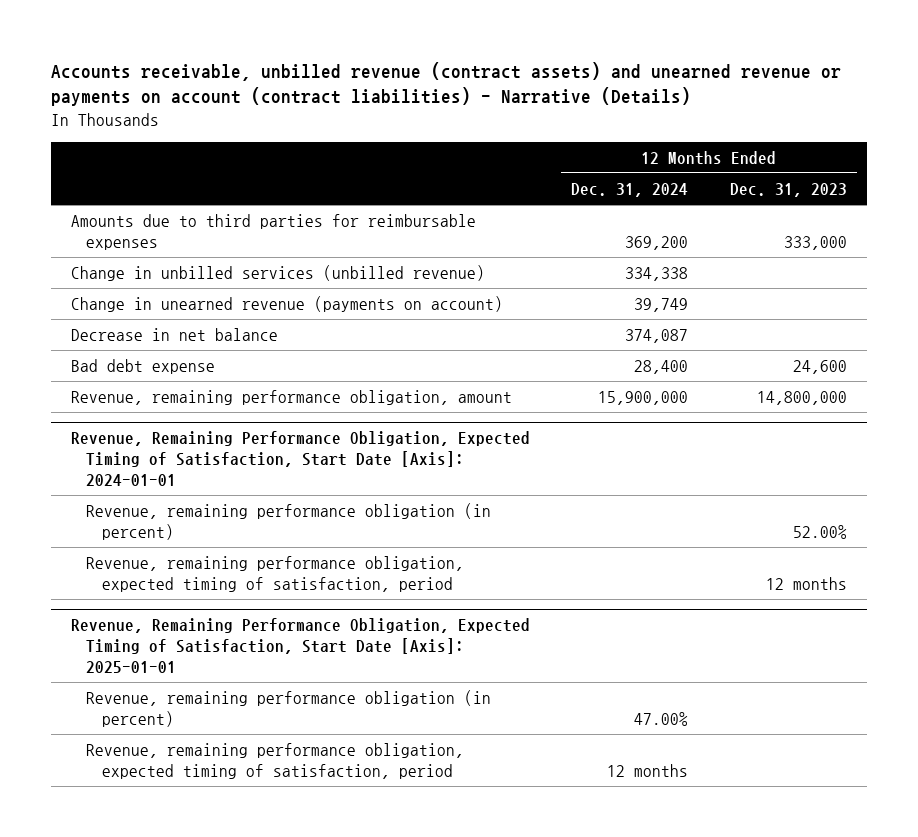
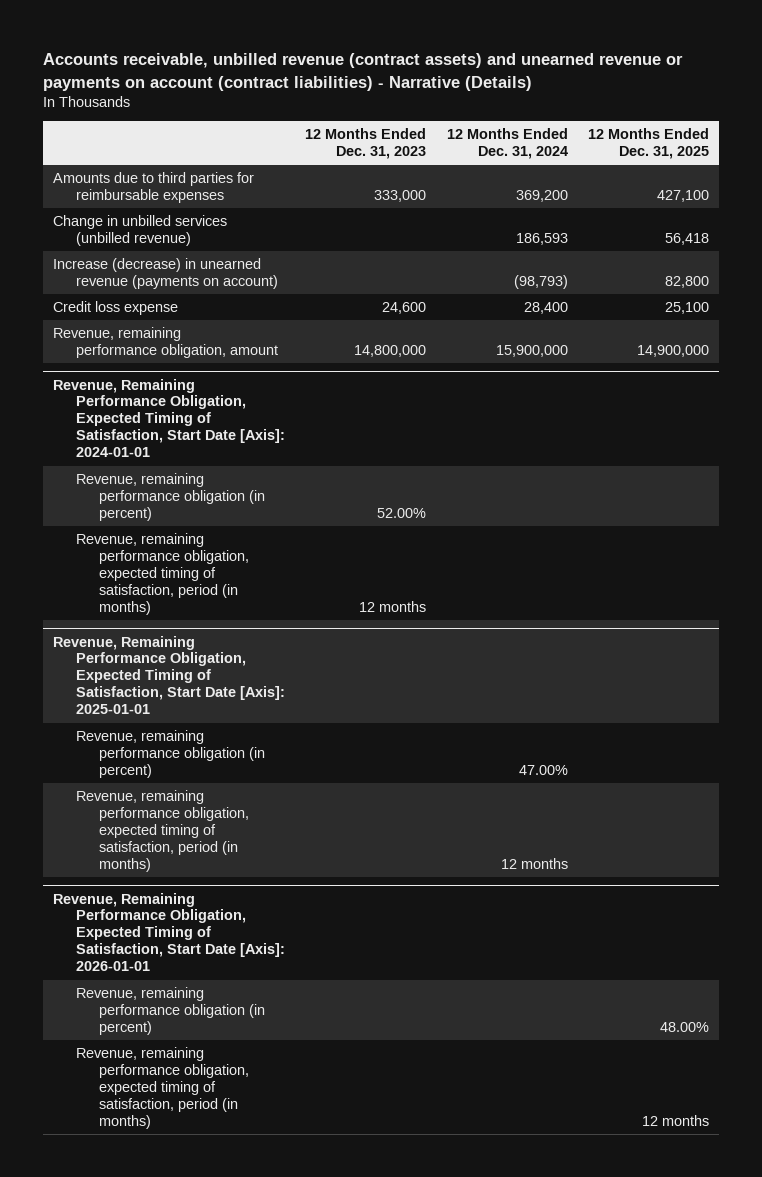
- | 12 Months Ended Dec. 31, 2024 | 12 Months Ended Dec. 31, 2023
+ | 12 Months Ended Dec. 31, 2023 | 12 Months Ended Dec. 31, 2024 | 12 Months Ended Dec. 31, 2025
- Change in unbilled services (unbilled revenue) | 334,338 |
- Change in unearned revenue (payments on account) | 39,749 |
- Decrease in net balance | 374,087 |
- Bad debt expense | 28,400 | 24,600
+ Change in unbilled services (unbilled revenue) | | 186,593 | 56,418
+ Increase (decrease) in unearned revenue (payments on account) | | (98,793) | 82,800
+ Credit loss expense | 24,600 | 28,400 | 25,100
@ Revenue, Remaining Performance Obligation, Expected Timing of Satisfaction, Start Date [Axis]: 2024-01-01
- Revenue, remaining performance obligation, expected timing of satisfaction, period | | 12 months
+ Revenue, remaining performance obligation, expected timing of satisfaction, period (in months) | 12 months | |
@ Revenue, Remaining Performance Obligation, Expected Timing of Satisfaction, Start Date [Axis]: 2025-01-01
- Revenue, remaining performance obligation, expected timing of satisfaction, period | 12 months |
+ Revenue, remaining performance obligation, expected timing of satisfaction, period (in months) | | 12 months |
+ Revenue, Remaining Performance Obligation, Expected Timing of Satisfaction, Start Date [Axis]: 2026-01-01
+ Revenue, remaining performance obligation (in percent) | | | 48.00%
+ Revenue, remaining performance obligation, expected timing of satisfaction, period (in months) | | | 12 months

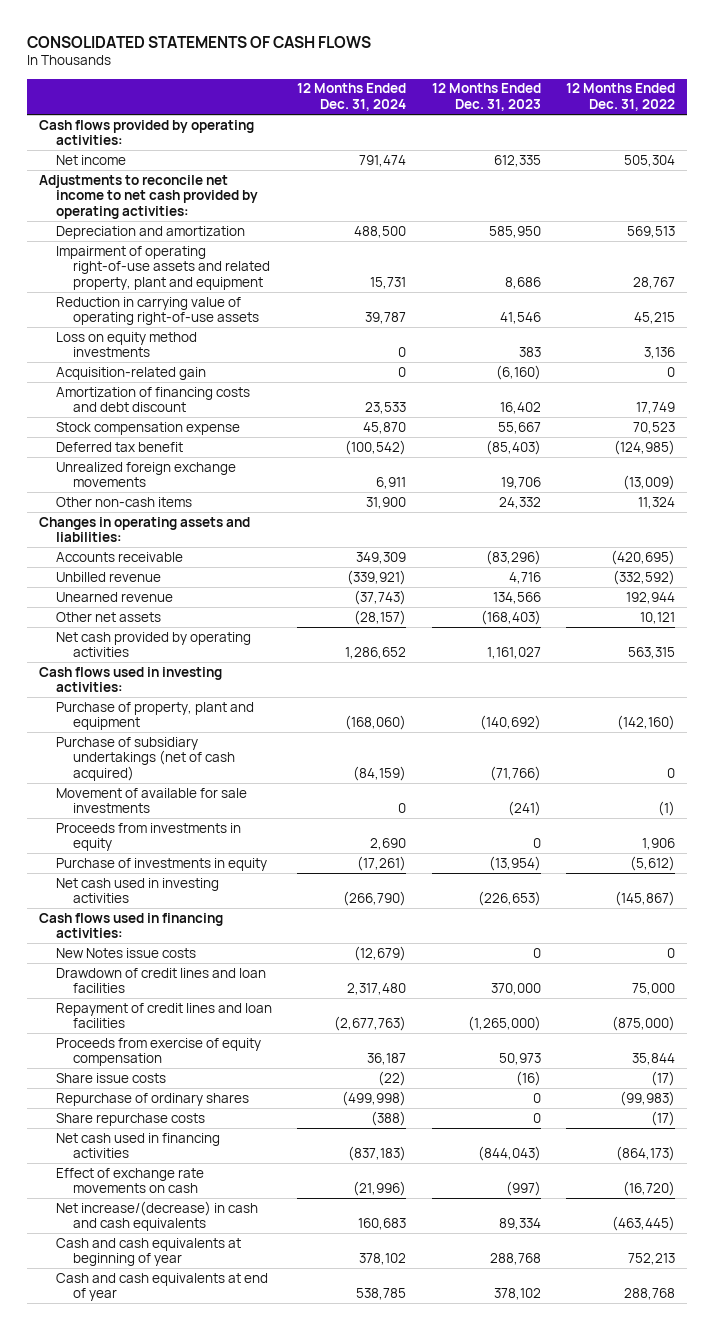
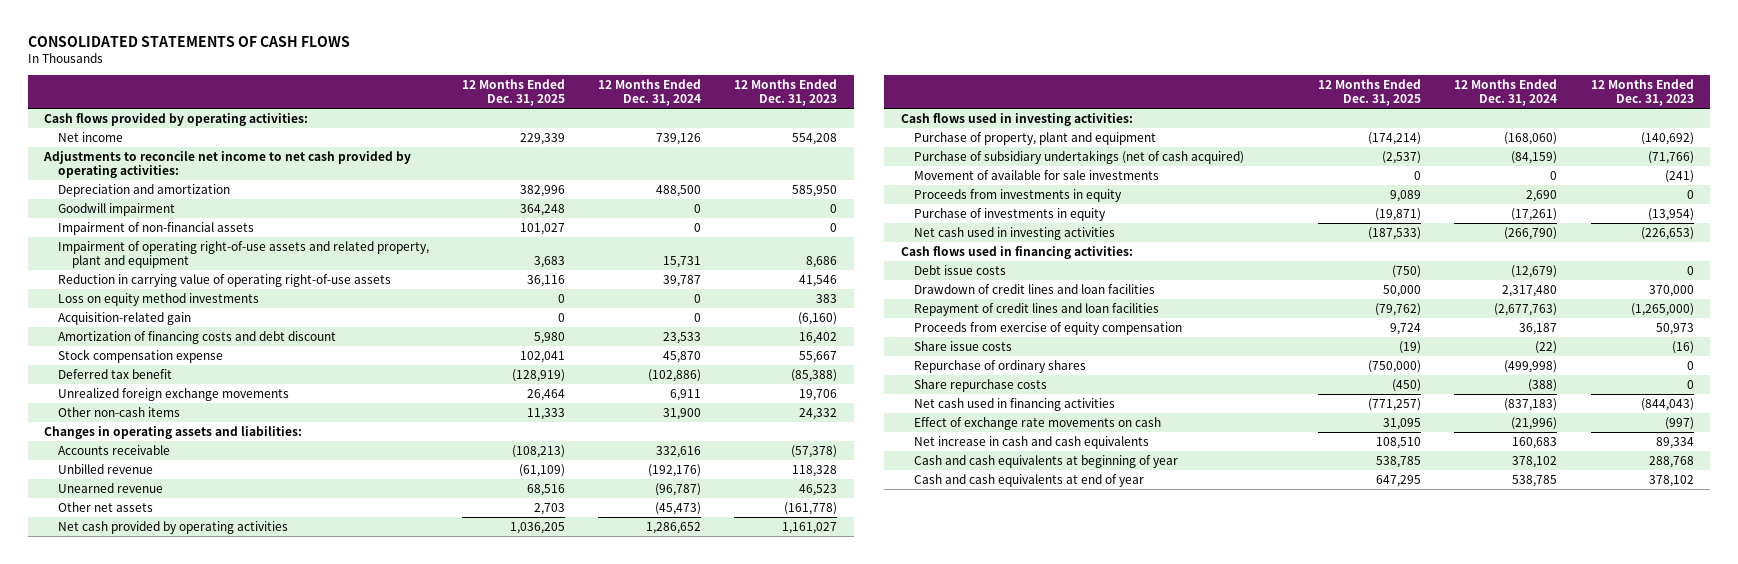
- | 12 Months Ended Dec. 31, 2024 | 12 Months Ended Dec. 31, 2023 | 12 Months Ended Dec. 31, 2022
+ | 12 Months Ended Dec. 31, 2025 | 12 Months Ended Dec. 31, 2024 | 12 Months Ended Dec. 31, 2023
- Net income | 791,474 | 612,335 | 505,304
+ Net income | 229,339 | 739,126 | 554,208
+ Goodwill impairment | 364,248 | 0 | 0
+ Impairment of non-financial assets | 101,027 | 0 | 0
- Deferred tax benefit | (100,542) | (85,403) | (124,985)
+ Deferred tax benefit | (128,919) | (102,886) | (85,388)
- Accounts receivable | 349,309 | (83,296) | (420,695)
- Unbilled revenue | (339,921) | 4,716 | (332,592)
- Unearned revenue | (37,743) | 134,566 | 192,944
- Other net assets | (28,157) | (168,403) | 10,121
+ Accounts receivable | (108,213) | 332,616 | (57,378)
+ Unbilled revenue | (61,109) | (192,176) | 118,328
+ Unearned revenue | 68,516 | (96,787) | 46,523
+ Other net assets | 2,703 | (45,473) | (161,778)
- New Notes issue costs | (12,679) | 0 | 0
+ Debt issue costs | (750) | (12,679) | 0
- Net increase/(decrease) in cash and cash equivalents | 160,683 | 89,334 | (463,445)
+ Net increase in cash and cash equivalents | 108,510 | 160,683 | 89,334

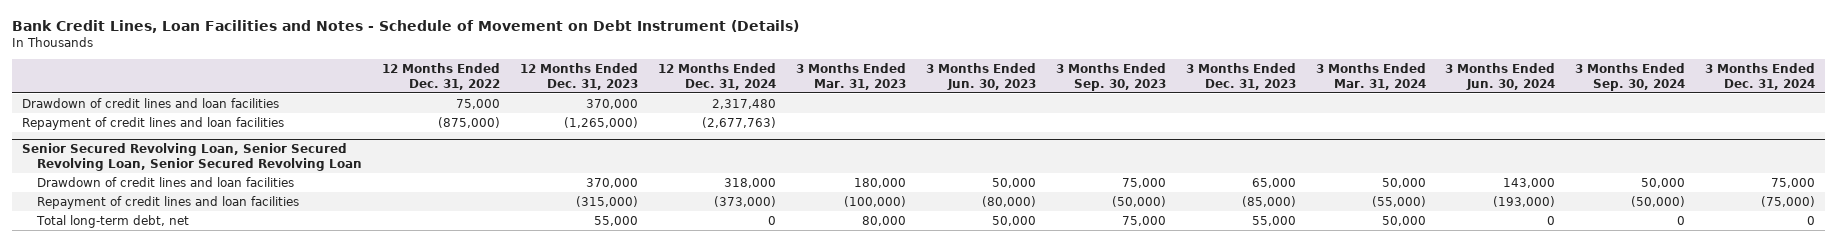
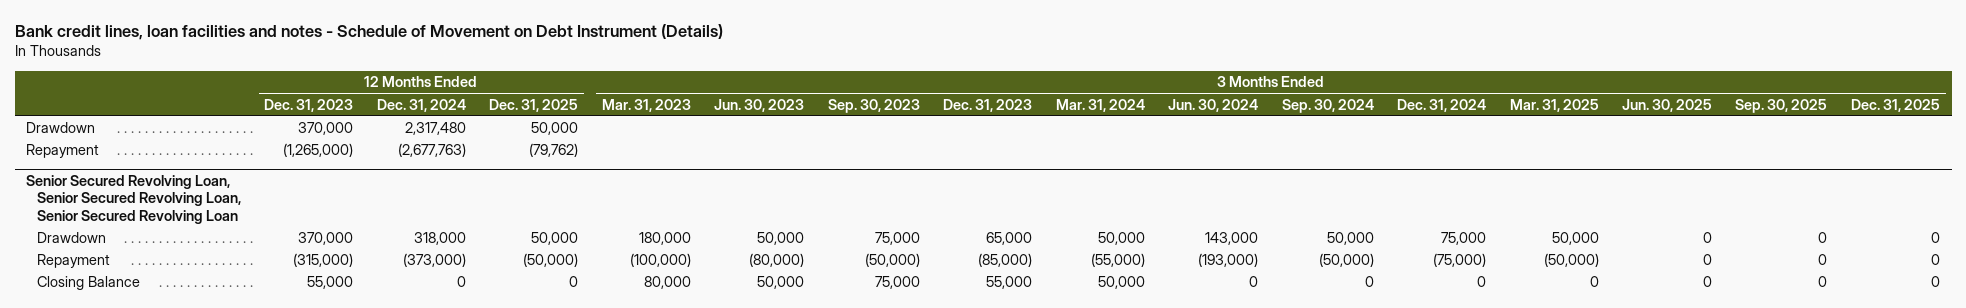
- Bank Credit Lines, Loan Facilities and Notes - Schedule of Movement on Debt Instrument (Details)
+ Bank credit lines, loan facilities and notes - Schedule of Movement on Debt Instrument (Details)
- | 12 Months Ended Dec. 31, 2022 | 12 Months Ended Dec. 31, 2023 | 12 Months Ended Dec. 31, 2024 | 3 Months Ended Mar. 31, 2023 | 3 Months Ended Jun. 30, 2023 | 3 Months Ended Sep. 30, 2023 | 3 Months Ended Dec. 31, 2023 | 3 Months Ended Mar. 31, 2024 | 3 Months Ended Jun. 30, 2024 | 3 Months Ended Sep. 30, 2024 | 3 Months Ended Dec. 31, 2024
+ | 12 Months Ended Dec. 31, 2023 | 12 Months Ended Dec. 31, 2024 | 12 Months Ended Dec. 31, 2025 | 3 Months Ended Mar. 31, 2023 | 3 Months Ended Jun. 30, 2023 | 3 Months Ended Sep. 30, 2023 | 3 Months Ended Dec. 31, 2023 | 3 Months Ended Mar. 31, 2024 | 3 Months Ended Jun. 30, 2024 | 3 Months Ended Sep. 30, 2024 | 3 Months Ended Dec. 31, 2024 | 3 Months Ended Mar. 31, 2025 | 3 Months Ended Jun. 30, 2025 | 3 Months Ended Sep. 30, 2025 | 3 Months Ended Dec. 31, 2025
- Drawdown of credit lines and loan facilities | 75,000 | 370,000 | 2,317,480 | | | | | | | |
- Repayment of credit lines and loan facilities | (875,000) | (1,265,000) | (2,677,763) | | | | | | | |
+ Drawdown | 370,000 | 2,317,480 | 50,000 | | | | | | | | | | | |
+ Repayment | (1,265,000) | (2,677,763) | (79,762) | | | | | | | | | | | |
@ Senior Secured Revolving Loan, Senior Secured Revolving Loan, Senior Secured Revolving Loan
- Drawdown of credit lines and loan facilities | | 370,000 | 318,000 | 180,000 | 50,000 | 75,000 | 65,000 | 50,000 | 143,000 | 50,000 | 75,000
- Repayment of credit lines and loan facilities | | (315,000) | (373,000) | (100,000) | (80,000) | (50,000) | (85,000) | (55,000) | (193,000) | (50,000) | (75,000)
- Total long-term debt, net | | 55,000 | 0 | 80,000 | 50,000 | 75,000 | 55,000 | 50,000 | 0 | 0 | 0
+ Drawdown | 370,000 | 318,000 | 50,000 | 180,000 | 50,000 | 75,000 | 65,000 | 50,000 | 143,000 | 50,000 | 75,000 | 50,000 | 0 | 0 | 0
+ Repayment | (315,000) | (373,000) | (50,000) | (100,000) | (80,000) | (50,000) | (85,000) | (55,000) | (193,000) | (50,000) | (75,000) | (50,000) | 0 | 0 | 0
+ Closing Balance | 55,000 | 0 | 0 | 80,000 | 50,000 | 75,000 | 55,000 | 50,000 | 0 | 0 | 0 | 0 | 0 | 0 | 0

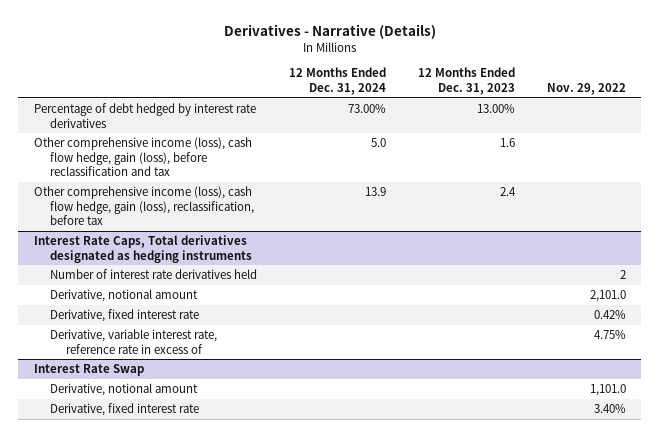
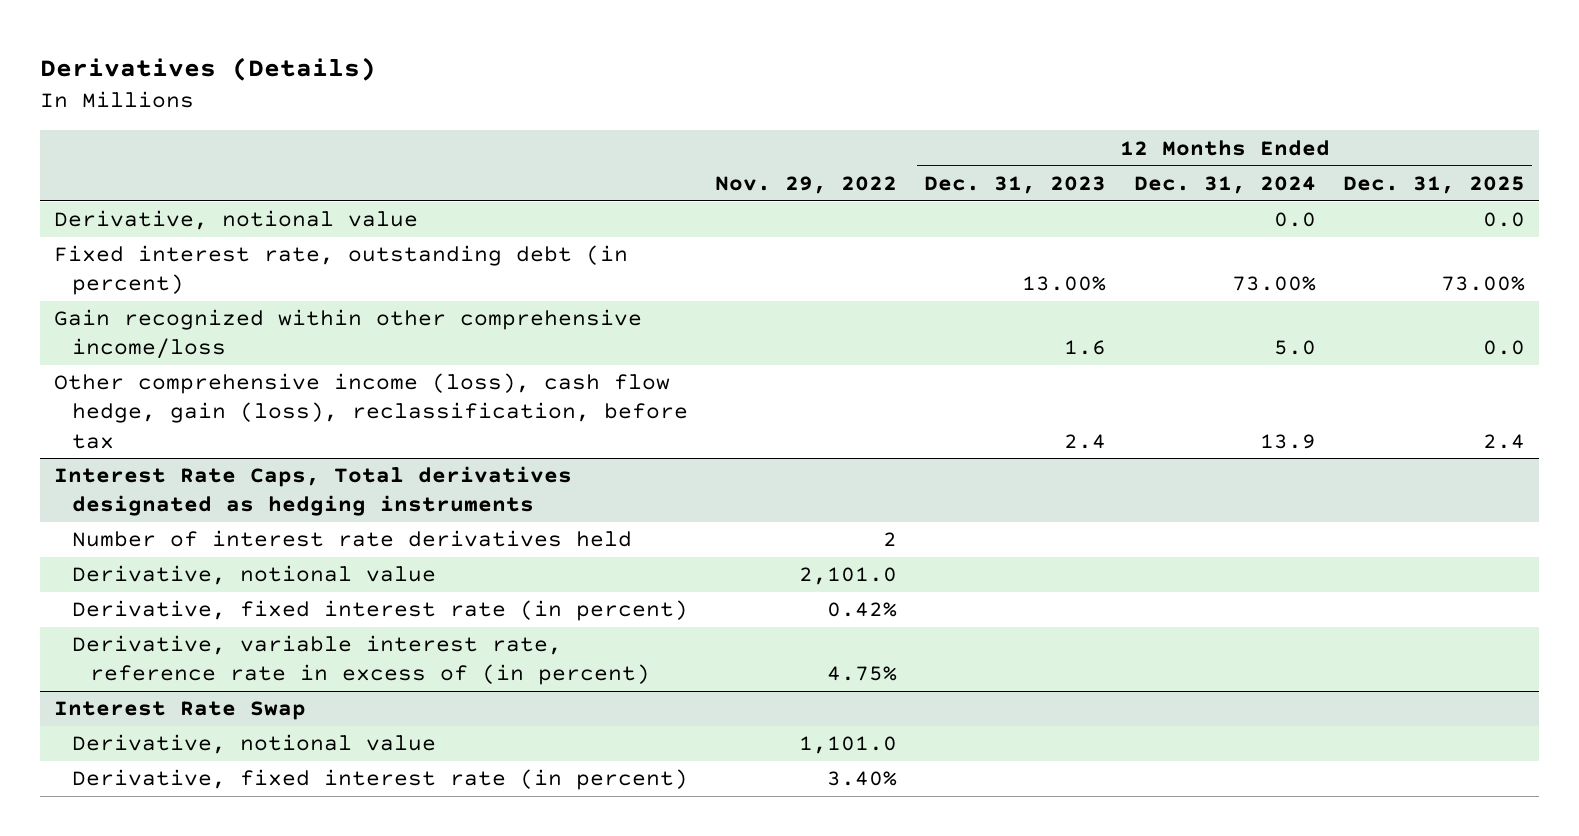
- Derivatives - Narrative (Details)
+ Derivatives (Details)
- | 12 Months Ended Dec. 31, 2024 | 12 Months Ended Dec. 31, 2023 | Nov. 29, 2022
+ | Nov. 29, 2022 | 12 Months Ended Dec. 31, 2023 | 12 Months Ended Dec. 31, 2024 | 12 Months Ended Dec. 31, 2025
- Percentage of debt hedged by interest rate derivatives | 73.00% | 13.00% |
- Other comprehensive income (loss), cash flow hedge, gain (loss), before reclassification and tax | 5.0 | 1.6 |
+ Derivative, notional value | | | 0.0 | 0.0
+ Fixed interest rate, outstanding debt (in percent) | | 13.00% | 73.00% | 73.00%
+ Gain recognized within other comprehensive income/loss | | 1.6 | 5.0 | 0.0
@ Interest Rate Caps, Total derivatives designated as hedging instruments
- Derivative, notional amount | | | 2,101.0
- Derivative, fixed interest rate | | | 0.42%
- Derivative, variable interest rate, reference rate in excess of | | | 4.75%
+ Derivative, notional value | 2,101.0 | | |
+ Derivative, fixed interest rate (in percent) | 0.42% | | |
+ Derivative, variable interest rate, reference rate in excess of (in percent) | 4.75% | | |
@ Interest Rate Swap
- Derivative, notional amount | | | 1,101.0
- Derivative, fixed interest rate | | | 3.40%
+ Derivative, notional value | 1,101.0 | | |
+ Derivative, fixed interest rate (in percent) | 3.40% | | |

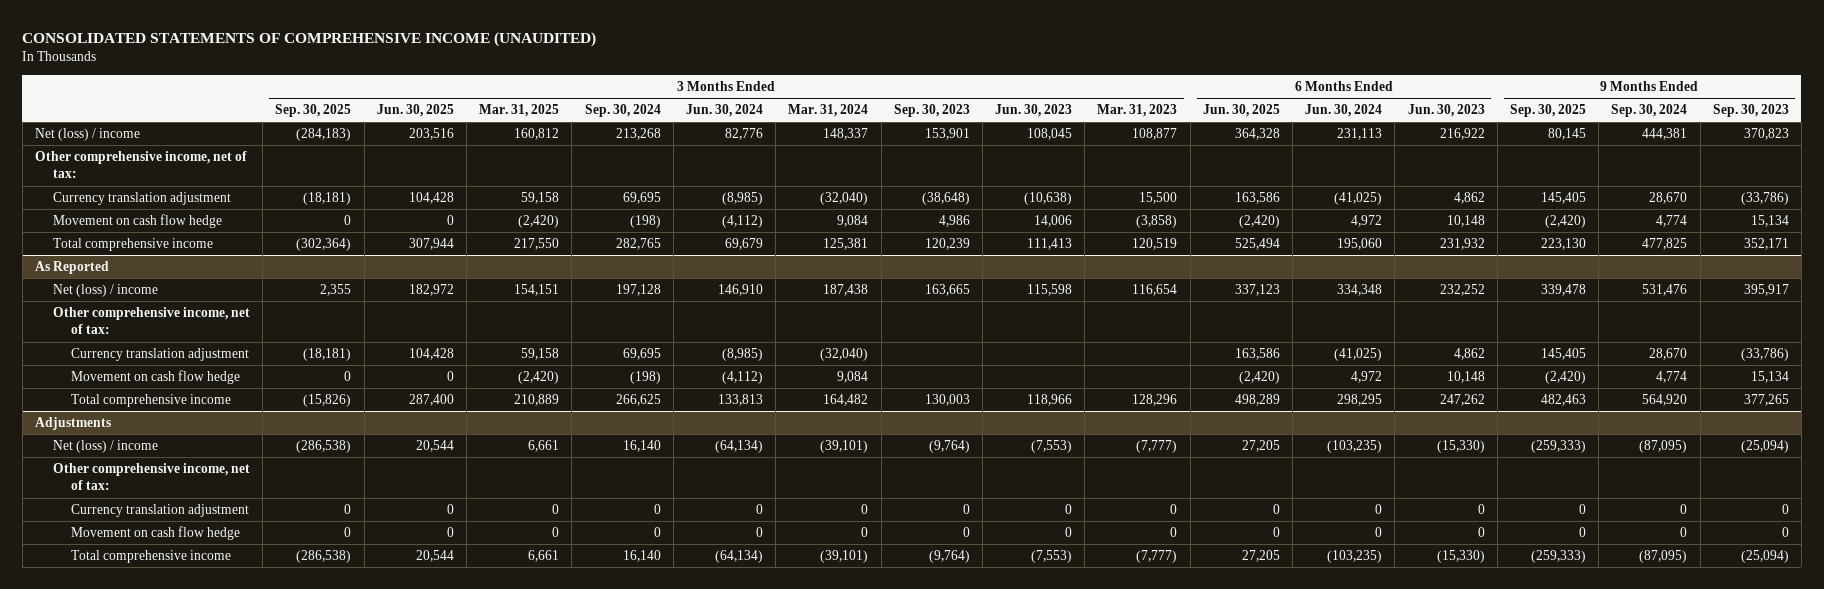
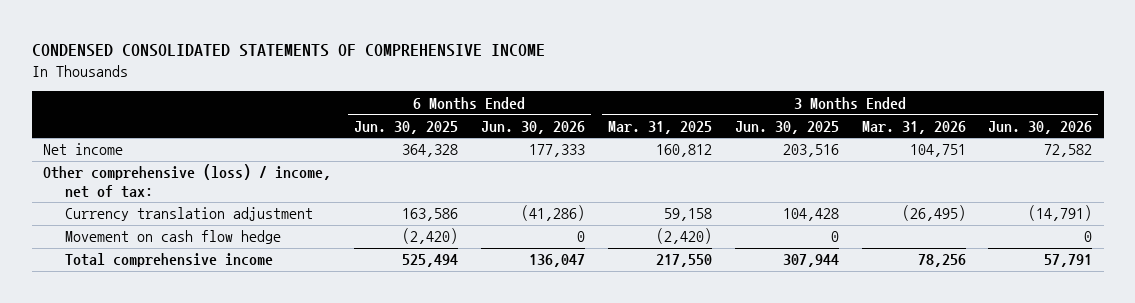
- CONSOLIDATED STATEMENTS OF COMPREHENSIVE INCOME (UNAUDITED)
+ CONDENSED CONSOLIDATED STATEMENTS OF COMPREHENSIVE INCOME
- | 3 Months Ended Sep. 30, 2025 | 3 Months Ended Jun. 30, 2025 | 3 Months Ended Mar. 31, 2025 | 3 Months Ended Sep. 30, 2024 | 3 Months Ended Jun. 30, 2024 | 3 Months Ended Mar. 31, 2024 | 3 Months Ended Sep. 30, 2023 | 3 Months Ended Jun. 30, 2023 | 3 Months Ended Mar. 31, 2023 | 6 Months Ended Jun. 30, 2025 | 6 Months Ended Jun. 30, 2024 | 6 Months Ended Jun. 30, 2023 | 9 Months Ended Sep. 30, 2025 | 9 Months Ended Sep. 30, 2024 | 9 Months Ended Sep. 30, 2023
+ | 6 Months Ended Jun. 30, 2025 | 6 Months Ended Jun. 30, 2026 | 3 Months Ended Mar. 31, 2025 | 3 Months Ended Jun. 30, 2025 | 3 Months Ended Mar. 31, 2026 | 3 Months Ended Jun. 30, 2026
- Net (loss) / income | (284,183) | 203,516 | 160,812 | 213,268 | 82,776 | 148,337 | 153,901 | 108,045 | 108,877 | 364,328 | 231,113 | 216,922 | 80,145 | 444,381 | 370,823
- Other comprehensive income, net of tax:
+ Net income | 364,328 | 177,333 | 160,812 | 203,516 | 104,751 | 72,582
+ Other comprehensive (loss) / income, net of tax:
- As Reported
- Net (loss) / income | 2,355 | 182,972 | 154,151 | 197,128 | 146,910 | 187,438 | 163,665 | 115,598 | 116,654 | 337,123 | 334,348 | 232,252 | 339,478 | 531,476 | 395,917
- Other comprehensive income, net of tax:
- Currency translation adjustment | (18,181) | 104,428 | 59,158 | 69,695 | (8,985) | (32,040) | | | | 163,586 | (41,025) | 4,862 | 145,405 | 28,670 | (33,786)
- Movement on cash flow hedge | 0 | 0 | (2,420) | (198) | (4,112) | 9,084 | | | | (2,420) | 4,972 | 10,148 | (2,420) | 4,774 | 15,134
- Total comprehensive income | (15,826) | 287,400 | 210,889 | 266,625 | 133,813 | 164,482 | 130,003 | 118,966 | 128,296 | 498,289 | 298,295 | 247,262 | 482,463 | 564,920 | 377,265
- Adjustments
- Net (loss) / income | (286,538) | 20,544 | 6,661 | 16,140 | (64,134) | (39,101) | (9,764) | (7,553) | (7,777) | 27,205 | (103,235) | (15,330) | (259,333) | (87,095) | (25,094)
- Other comprehensive income, net of tax:
- Currency translation adjustment | 0 | 0 | 0 | 0 | 0 | 0 | 0 | 0 | 0 | 0 | 0 | 0 | 0 | 0 | 0
- Movement on cash flow hedge | 0 | 0 | 0 | 0 | 0 | 0 | 0 | 0 | 0 | 0 | 0 | 0 | 0 | 0 | 0
- Total comprehensive income | (286,538) | 20,544 | 6,661 | 16,140 | (64,134) | (39,101) | (9,764) | (7,553) | (7,777) | 27,205 | (103,235) | (15,330) | (259,333) | (87,095) | (25,094)

